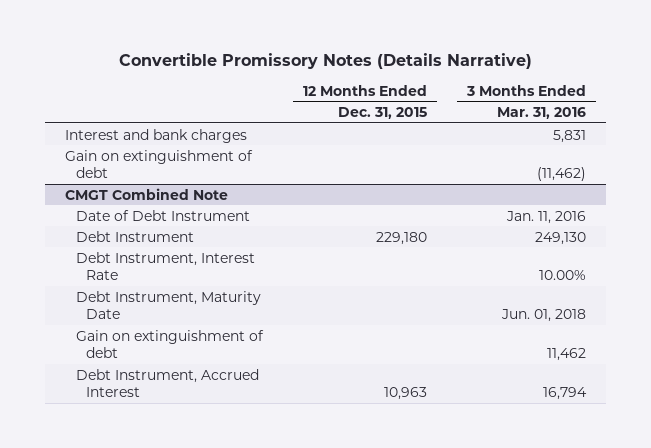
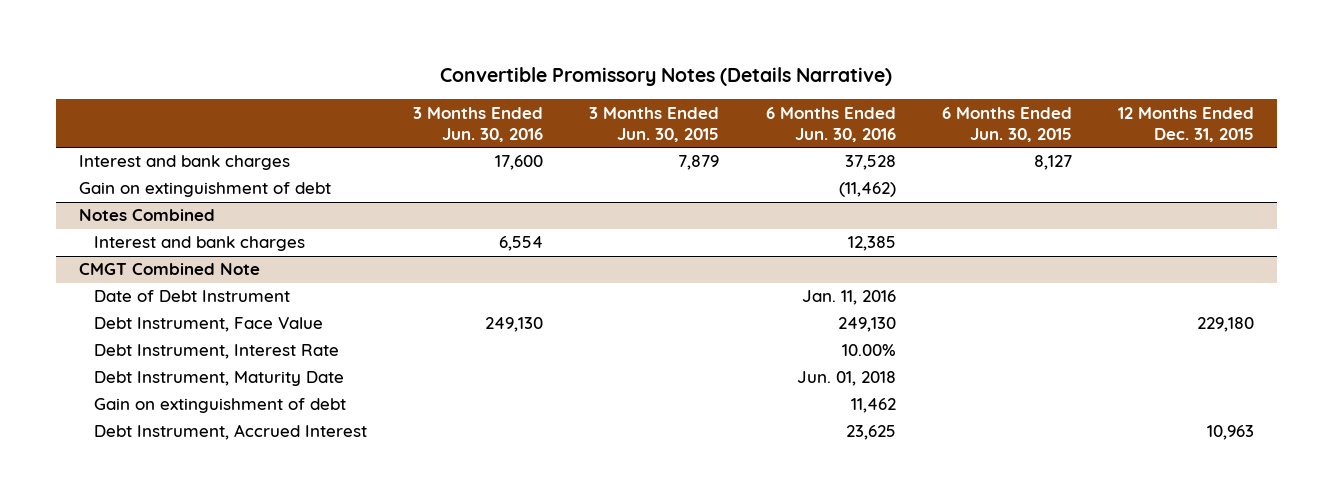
- | 12 Months Ended Dec. 31, 2015 | 3 Months Ended Mar. 31, 2016
+ | 3 Months Ended Jun. 30, 2016 | 3 Months Ended Jun. 30, 2015 | 6 Months Ended Jun. 30, 2016 | 6 Months Ended Jun. 30, 2015 | 12 Months Ended Dec. 31, 2015
+ Notes Combined
+ Interest and bank charges | 6,554 | | 12,385 | |
@ CMGT Combined Note
- Debt Instrument | 229,180 | 249,130
+ Debt Instrument, Face Value | 249,130 | | 249,130 | | 229,180

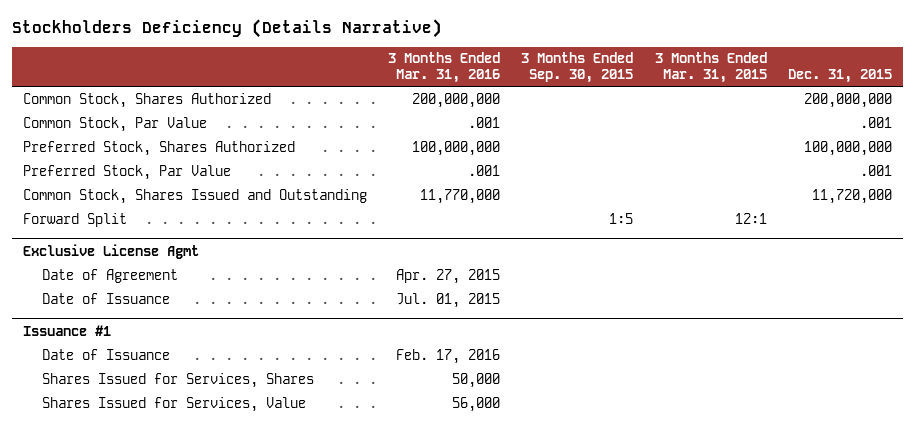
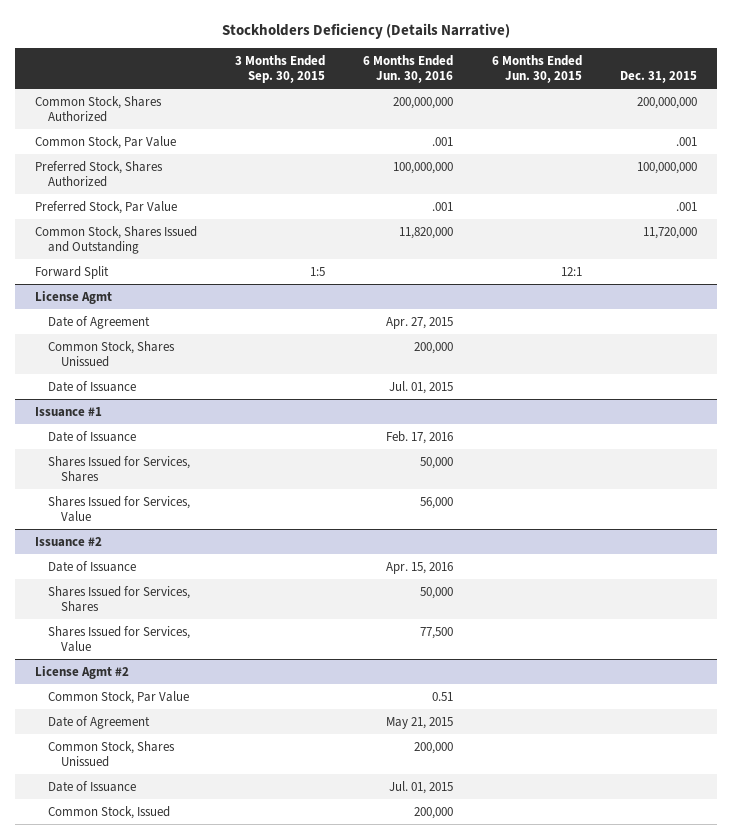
- | 3 Months Ended Mar. 31, 2016 | 3 Months Ended Sep. 30, 2015 | 3 Months Ended Mar. 31, 2015 | Dec. 31, 2015
+ | 3 Months Ended Sep. 30, 2015 | 6 Months Ended Jun. 30, 2016 | 6 Months Ended Jun. 30, 2015 | Dec. 31, 2015
- Exclusive License Agmt
+ License Agmt
+ Common Stock, Shares Unissued | | 200,000 | |
+ Issuance #2
+ Date of Issuance | | Apr. 15, 2016 | |
+ Shares Issued for Services, Shares | | 50,000 | |
+ Shares Issued for Services, Value | | 77,500 | |
+ License Agmt #2
+ Common Stock, Par Value | | 0.51 | |
+ Date of Agreement | | May 21, 2015 | |
+ Common Stock, Shares Unissued | | 200,000 | |
+ Date of Issuance | | Jul. 01, 2015 | |
+ Common Stock, Issued | | 200,000 | |

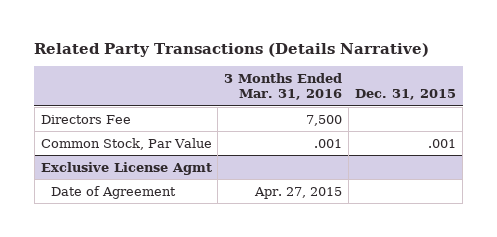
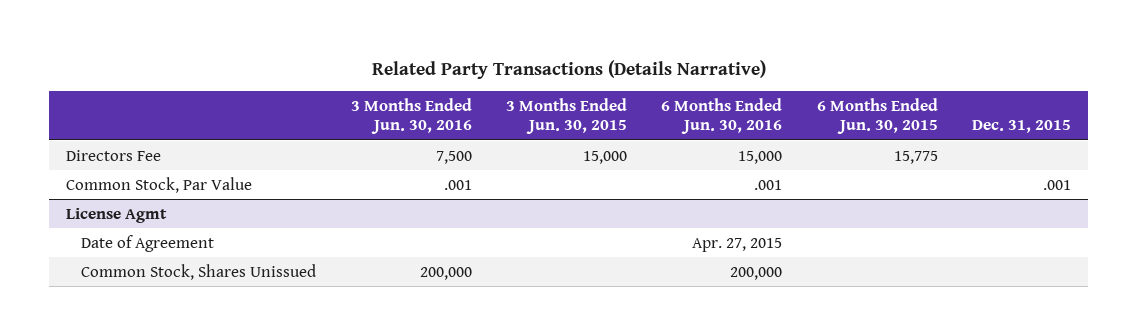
- | 3 Months Ended Mar. 31, 2016 | Dec. 31, 2015
+ | 3 Months Ended Jun. 30, 2016 | 3 Months Ended Jun. 30, 2015 | 6 Months Ended Jun. 30, 2016 | 6 Months Ended Jun. 30, 2015 | Dec. 31, 2015
- Exclusive License Agmt
+ License Agmt
+ Common Stock, Shares Unissued | 200,000 | | 200,000 | |

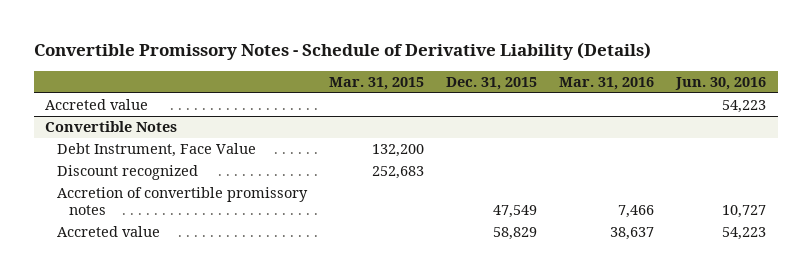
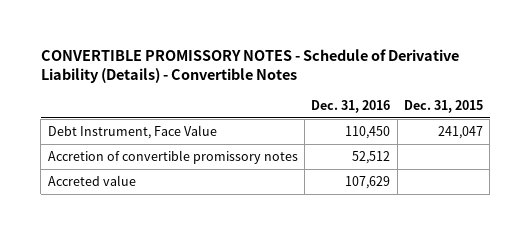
- Convertible Promissory Notes - Schedule of Derivative Liability (Details)
+ CONVERTIBLE PROMISSORY NOTES - Schedule of Derivative Liability (Details) - Convertible Notes
- | Mar. 31, 2015 | Dec. 31, 2015 | Mar. 31, 2016 | Jun. 30, 2016
+ | Dec. 31, 2016 | Dec. 31, 2015
+ Debt Instrument, Face Value | 110,450 | 241,047
+ Accretion of convertible promissory notes | 52,512 |
- Convertible Notes
- Debt Instrument, Face Value | 132,200 | | |
- Discount recognized | 252,683 | | |
- Accretion of convertible promissory notes | | 47,549 | 7,466 | 10,727
- Accreted value | | 58,829 | 38,637 | 54,223

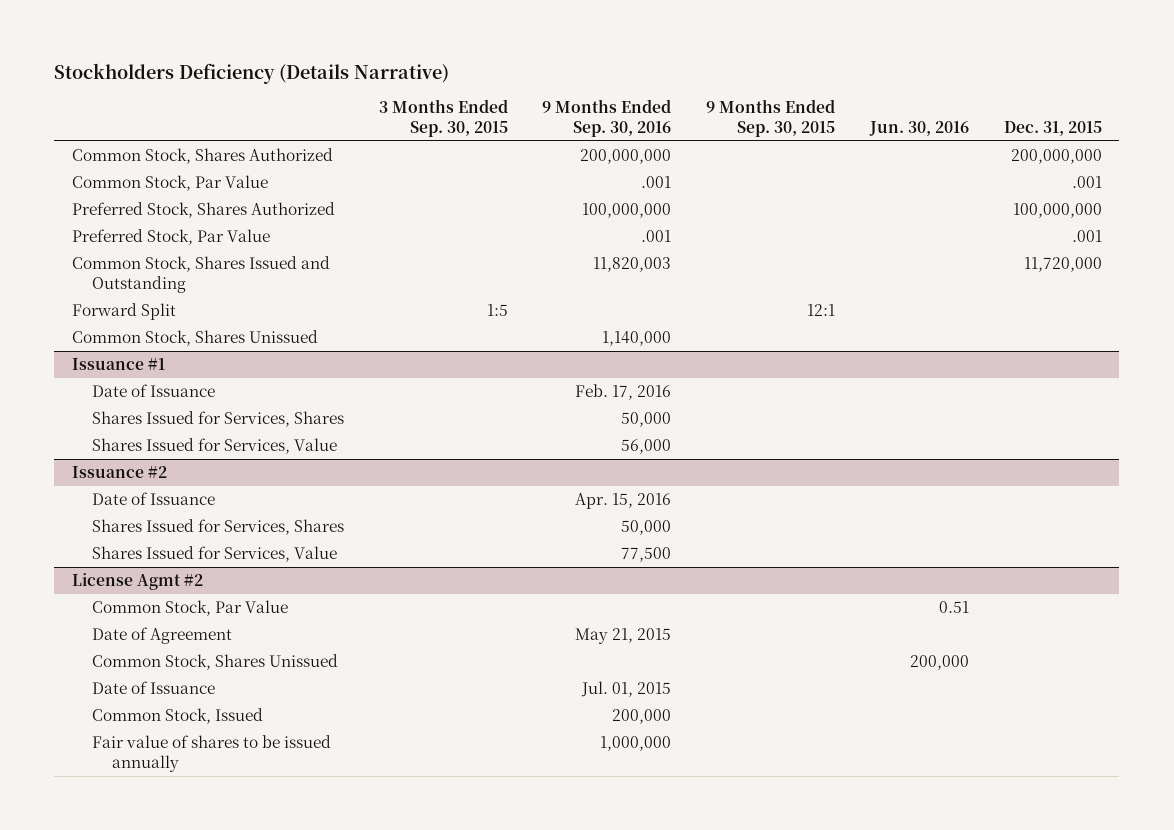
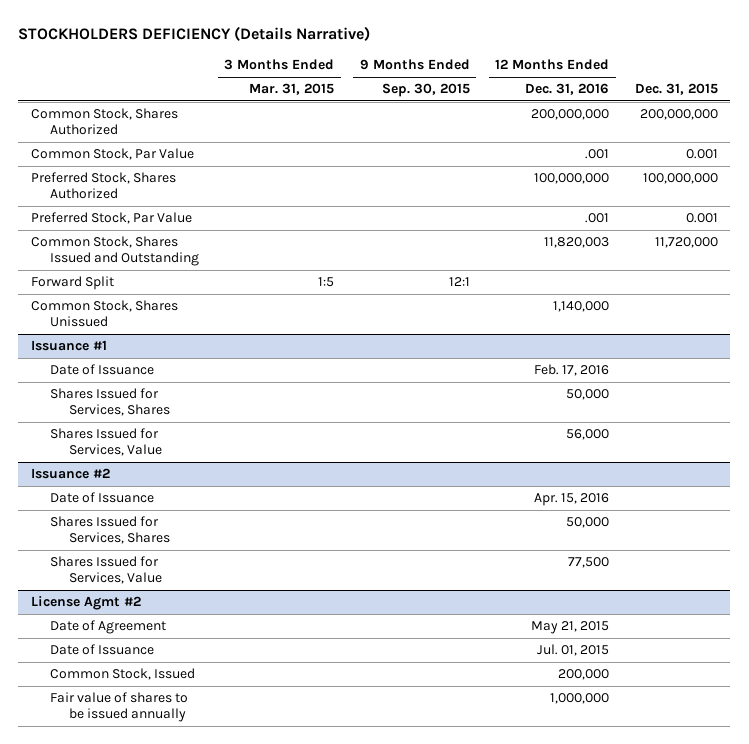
- Stockholders Deficiency (Details Narrative)
+ STOCKHOLDERS DEFICIENCY (Details Narrative)
- | 3 Months Ended Sep. 30, 2015 | 9 Months Ended Sep. 30, 2016 | 9 Months Ended Sep. 30, 2015 | Jun. 30, 2016 | Dec. 31, 2015
+ | 3 Months Ended Mar. 31, 2015 | 9 Months Ended Sep. 30, 2015 | 12 Months Ended Dec. 31, 2016 | Dec. 31, 2015
- Common Stock, Par Value | | .001 | | | .001
+ Common Stock, Par Value | | | .001 | 0.001
- Preferred Stock, Par Value | | .001 | | | .001
+ Preferred Stock, Par Value | | | .001 | 0.001
@ License Agmt #2
- Common Stock, Par Value | | | | 0.51 |
- Common Stock, Shares Unissued | | | | 200,000 |

